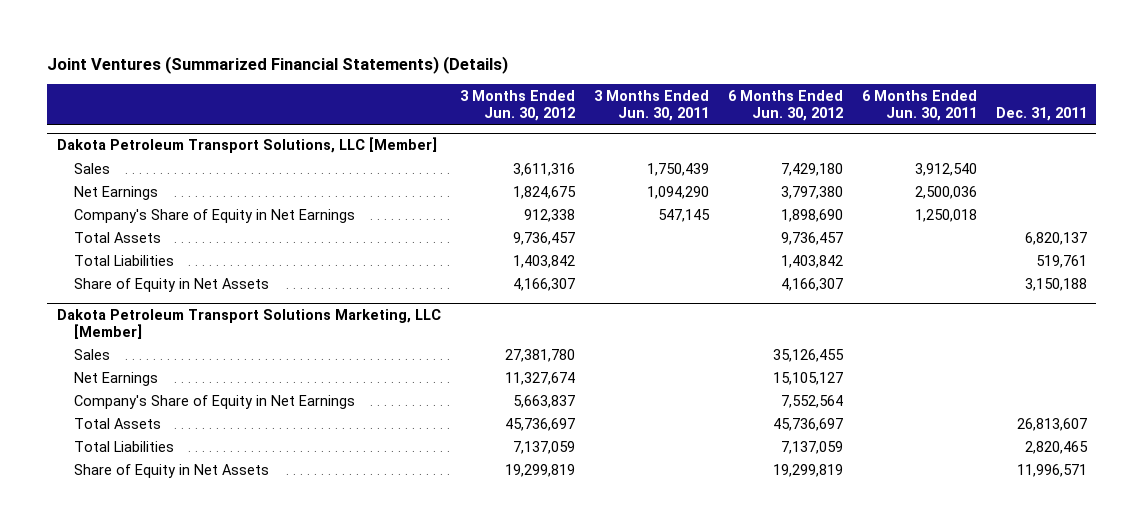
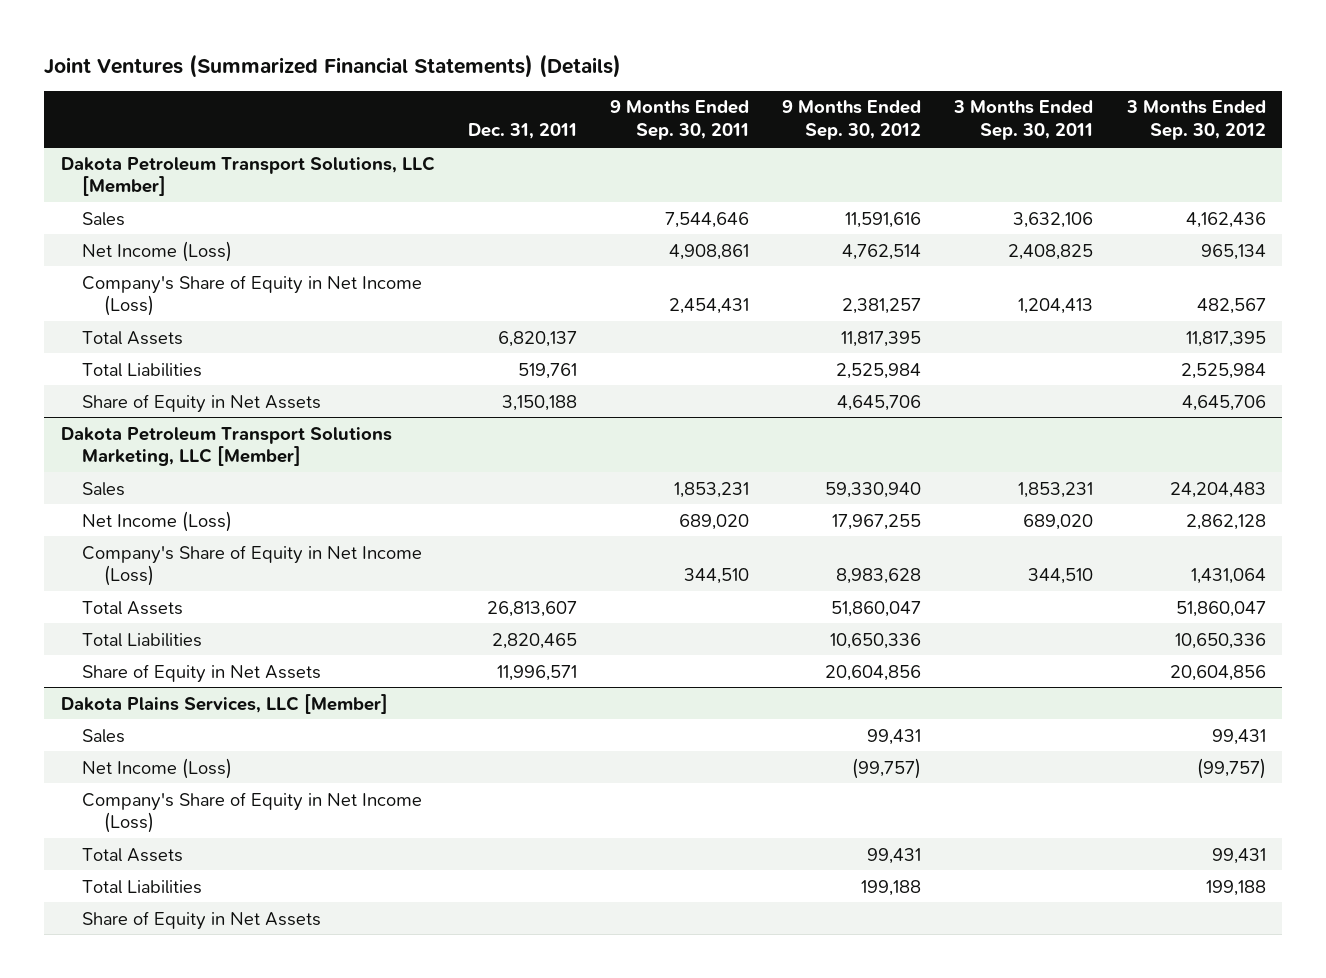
- | 3 Months Ended Jun. 30, 2012 | 3 Months Ended Jun. 30, 2011 | 6 Months Ended Jun. 30, 2012 | 6 Months Ended Jun. 30, 2011 | Dec. 31, 2011
+ | Dec. 31, 2011 | 9 Months Ended Sep. 30, 2011 | 9 Months Ended Sep. 30, 2012 | 3 Months Ended Sep. 30, 2011 | 3 Months Ended Sep. 30, 2012
@ Dakota Petroleum Transport Solutions, LLC [Member]
- Net Earnings | 1,824,675 | 1,094,290 | 3,797,380 | 2,500,036 |
- Company's Share of Equity in Net Earnings | 912,338 | 547,145 | 1,898,690 | 1,250,018 |
+ Net Income (Loss) | | 4,908,861 | 4,762,514 | 2,408,825 | 965,134
+ Company's Share of Equity in Net Income (Loss) | | 2,454,431 | 2,381,257 | 1,204,413 | 482,567
@ Dakota Petroleum Transport Solutions Marketing, LLC [Member]
- Net Earnings | 11,327,674 | | 15,105,127 | |
- Company's Share of Equity in Net Earnings | 5,663,837 | | 7,552,564 | |
+ Net Income (Loss) | | 689,020 | 17,967,255 | 689,020 | 2,862,128
+ Company's Share of Equity in Net Income (Loss) | | 344,510 | 8,983,628 | 344,510 | 1,431,064
+ Dakota Plains Services, LLC [Member]
+ Sales | | | 99,431 | | 99,431
+ Net Income (Loss) | | | (99,757) | | (99,757)
+ Company's Share of Equity in Net Income (Loss)
+ Total Assets | | | 99,431 | | 99,431
+ Total Liabilities | | | 199,188 | | 199,188
+ Share of Equity in Net Assets

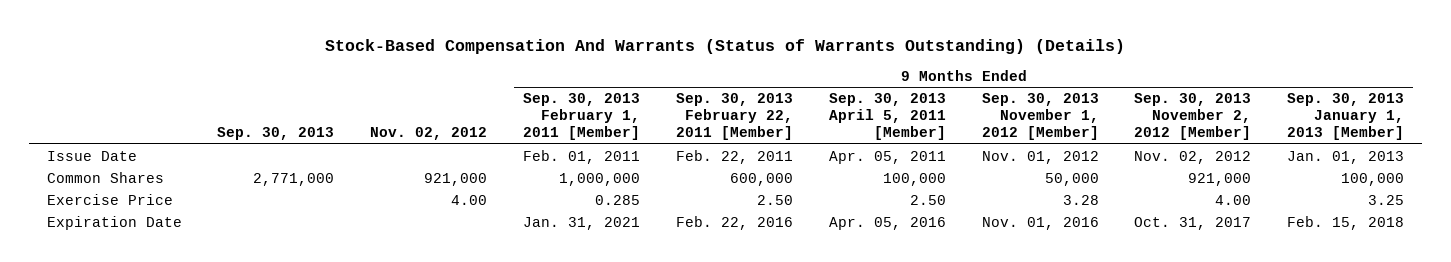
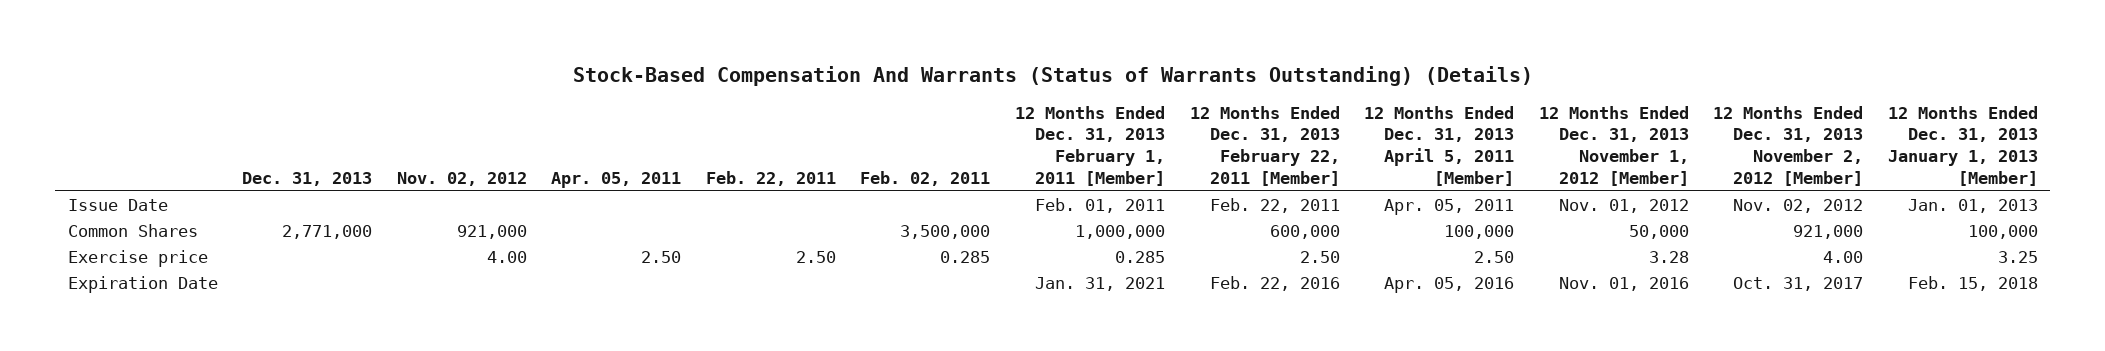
- | Sep. 30, 2013 | Nov. 02, 2012 | 9 Months Ended Sep. 30, 2013 February 1, 2011 [Member] | 9 Months Ended Sep. 30, 2013 February 22, 2011 [Member] | 9 Months Ended Sep. 30, 2013 April 5, 2011 [Member] | 9 Months Ended Sep. 30, 2013 November 1, 2012 [Member] | 9 Months Ended Sep. 30, 2013 November 2, 2012 [Member] | 9 Months Ended Sep. 30, 2013 January 1, 2013 [Member]
+ | Dec. 31, 2013 | Nov. 02, 2012 | Apr. 05, 2011 | Feb. 22, 2011 | Feb. 02, 2011 | 12 Months Ended Dec. 31, 2013 February 1, 2011 [Member] | 12 Months Ended Dec. 31, 2013 February 22, 2011 [Member] | 12 Months Ended Dec. 31, 2013 April 5, 2011 [Member] | 12 Months Ended Dec. 31, 2013 November 1, 2012 [Member] | 12 Months Ended Dec. 31, 2013 November 2, 2012 [Member] | 12 Months Ended Dec. 31, 2013 January 1, 2013 [Member]
- Exercise Price | | 4.00 | 0.285 | 2.50 | 2.50 | 3.28 | 4.00 | 3.25
+ Exercise price | | 4.00 | 2.50 | 2.50 | 0.285 | 0.285 | 2.50 | 2.50 | 3.28 | 4.00 | 3.25

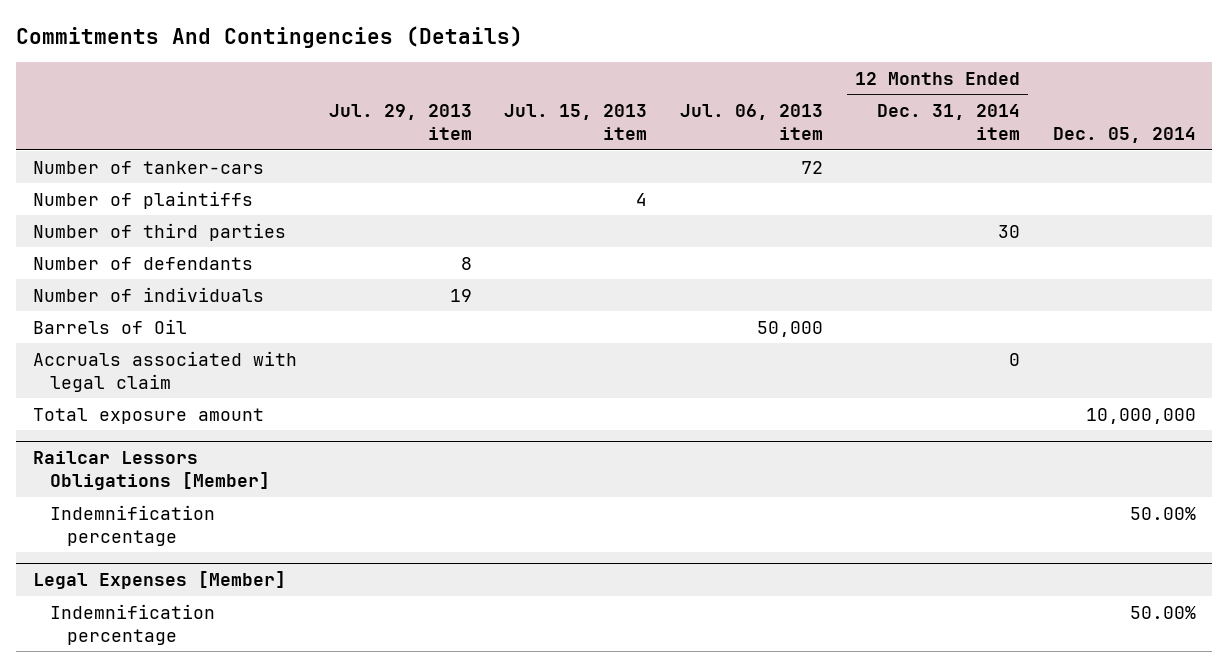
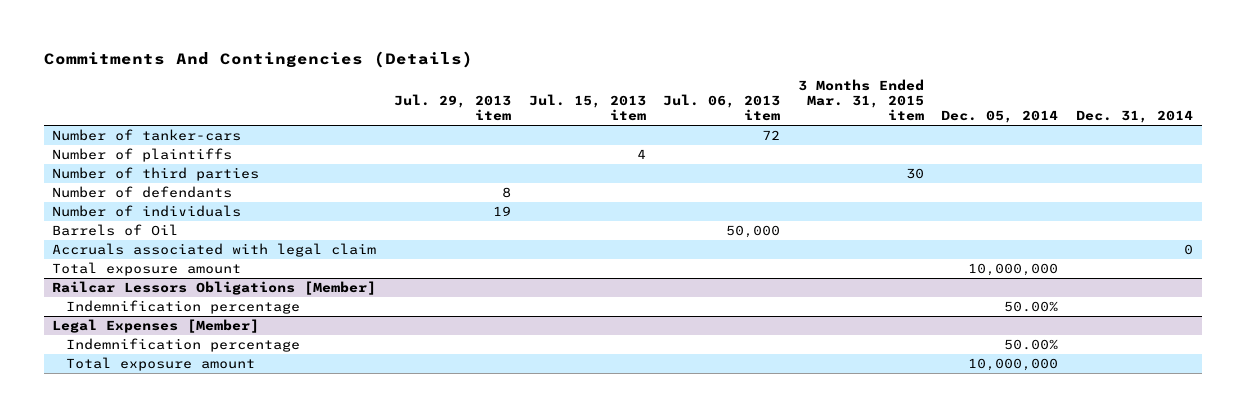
- | Jul. 29, 2013 item | Jul. 15, 2013 item | Jul. 06, 2013 item | 12 Months Ended Dec. 31, 2014 item | Dec. 05, 2014
+ | Jul. 29, 2013 item | Jul. 15, 2013 item | Jul. 06, 2013 item | 3 Months Ended Mar. 31, 2015 item | Dec. 05, 2014 | Dec. 31, 2014
@ Legal Expenses [Member]
+ Total exposure amount | | | | | 10,000,000 |

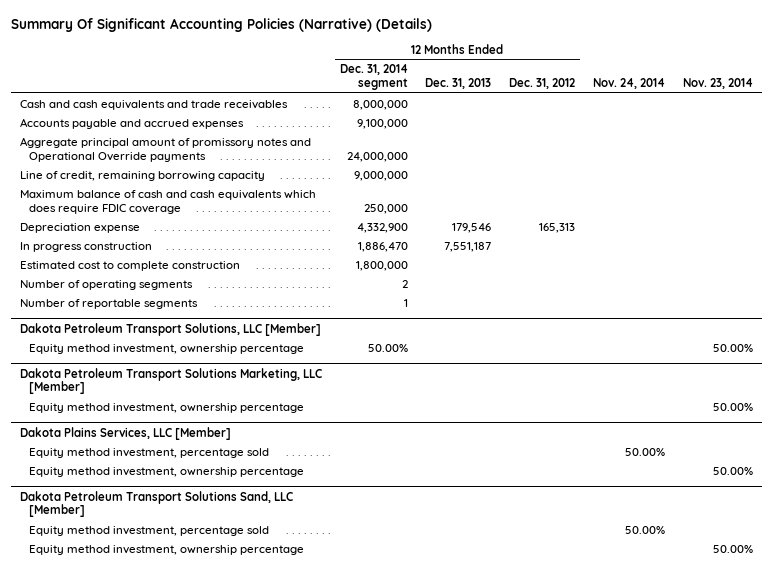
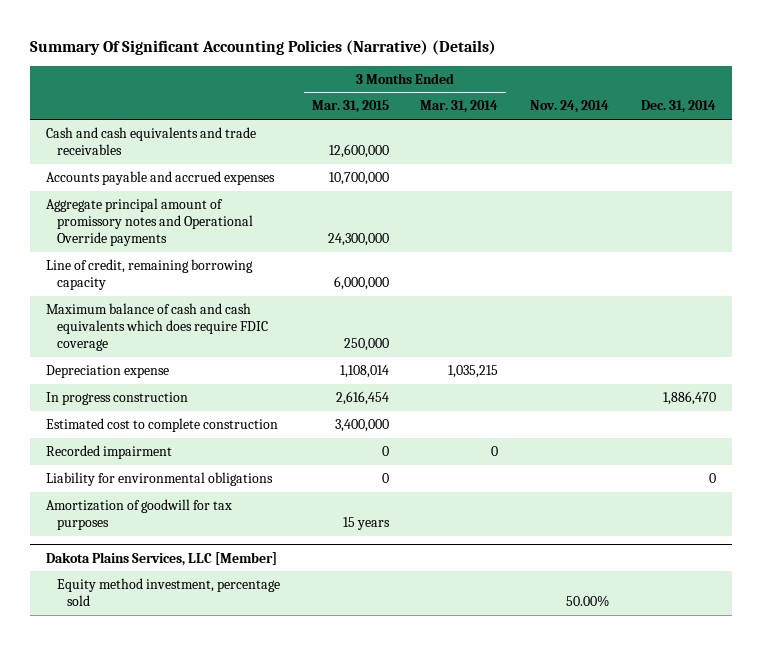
- | 12 Months Ended Dec. 31, 2014 segment | 12 Months Ended Dec. 31, 2013 | 12 Months Ended Dec. 31, 2012 | Nov. 24, 2014 | Nov. 23, 2014
+ | 3 Months Ended Mar. 31, 2015 | 3 Months Ended Mar. 31, 2014 | Nov. 24, 2014 | Dec. 31, 2014
- Number of operating segments | 2 | | | |
- Number of reportable segments | 1 | | | |
- Dakota Petroleum Transport Solutions, LLC [Member]
- Equity method investment, ownership percentage | 50.00% | | | | 50.00%
- Dakota Petroleum Transport Solutions Marketing, LLC [Member]
- Equity method investment, ownership percentage | | | | | 50.00%
+ Recorded impairment | 0 | 0 | |
+ Liability for environmental obligations | 0 | | | 0
+ Amortization of goodwill for tax purposes | 15 years | | |
@ Dakota Plains Services, LLC [Member]
- Equity method investment, ownership percentage | | | | | 50.00%
- Dakota Petroleum Transport Solutions Sand, LLC [Member]
- Equity method investment, percentage sold | | | | 50.00% |
- Equity method investment, ownership percentage | | | | | 50.00%

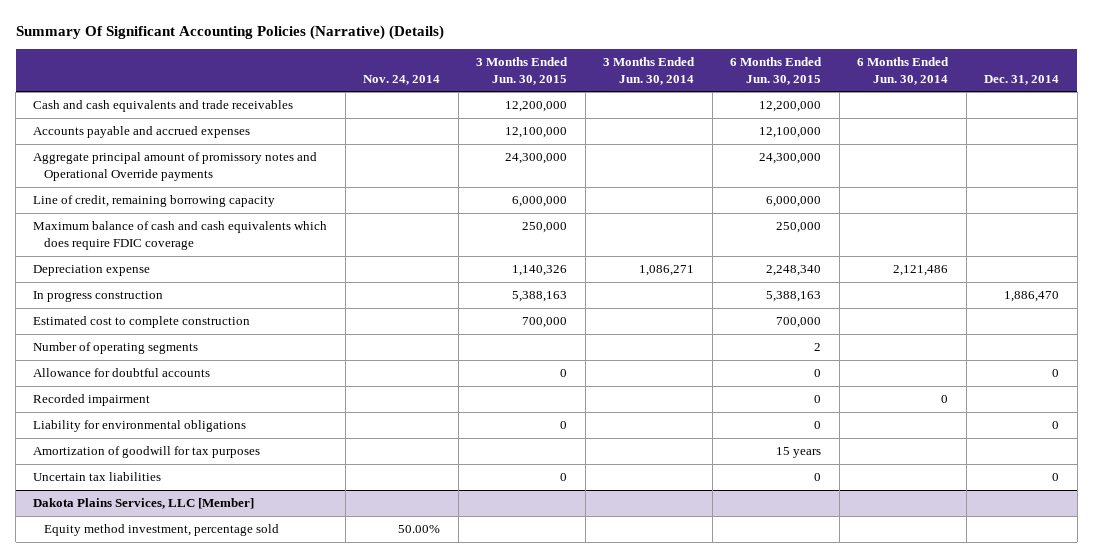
- | 3 Months Ended Mar. 31, 2015 | 3 Months Ended Mar. 31, 2014 | Nov. 24, 2014 | Dec. 31, 2014
+ | Nov. 24, 2014 | 3 Months Ended Jun. 30, 2015 | 3 Months Ended Jun. 30, 2014 | 6 Months Ended Jun. 30, 2015 | 6 Months Ended Jun. 30, 2014 | Dec. 31, 2014
+ Number of operating segments | | | | 2 | |
+ Allowance for doubtful accounts | | 0 | | 0 | | 0
+ Uncertain tax liabilities | | 0 | | 0 | | 0

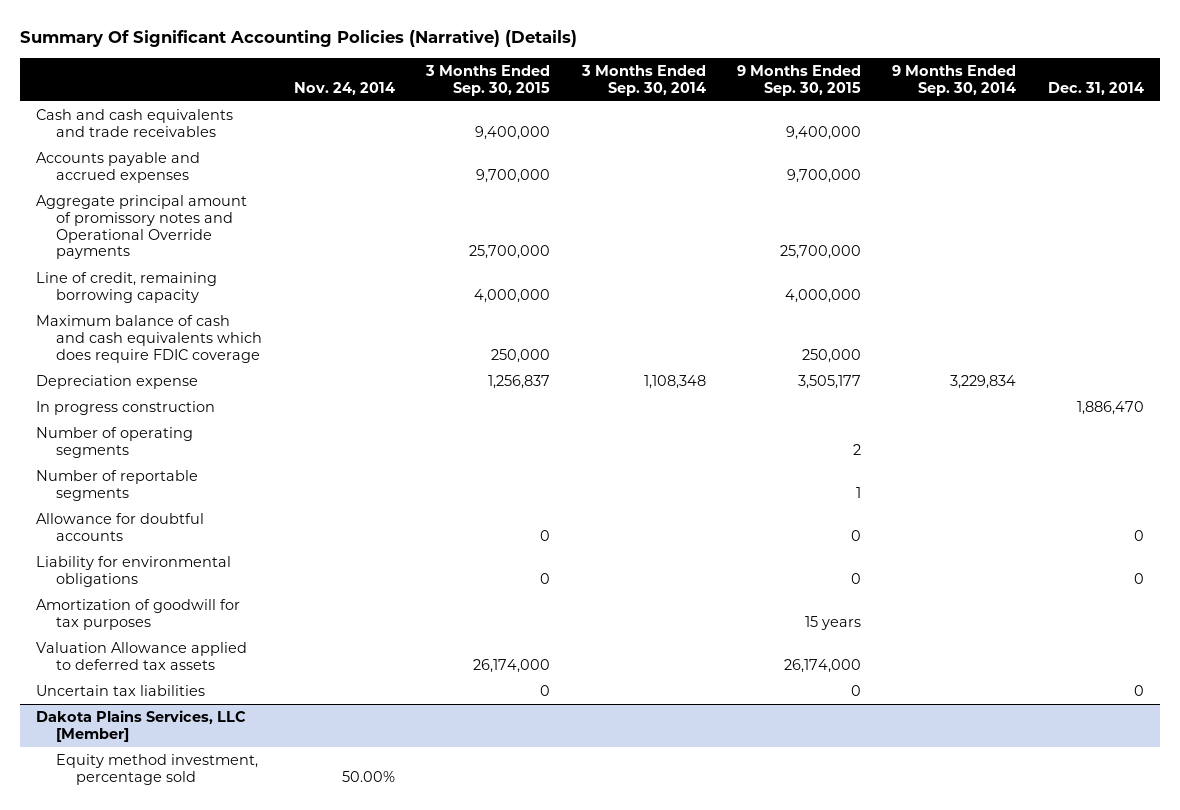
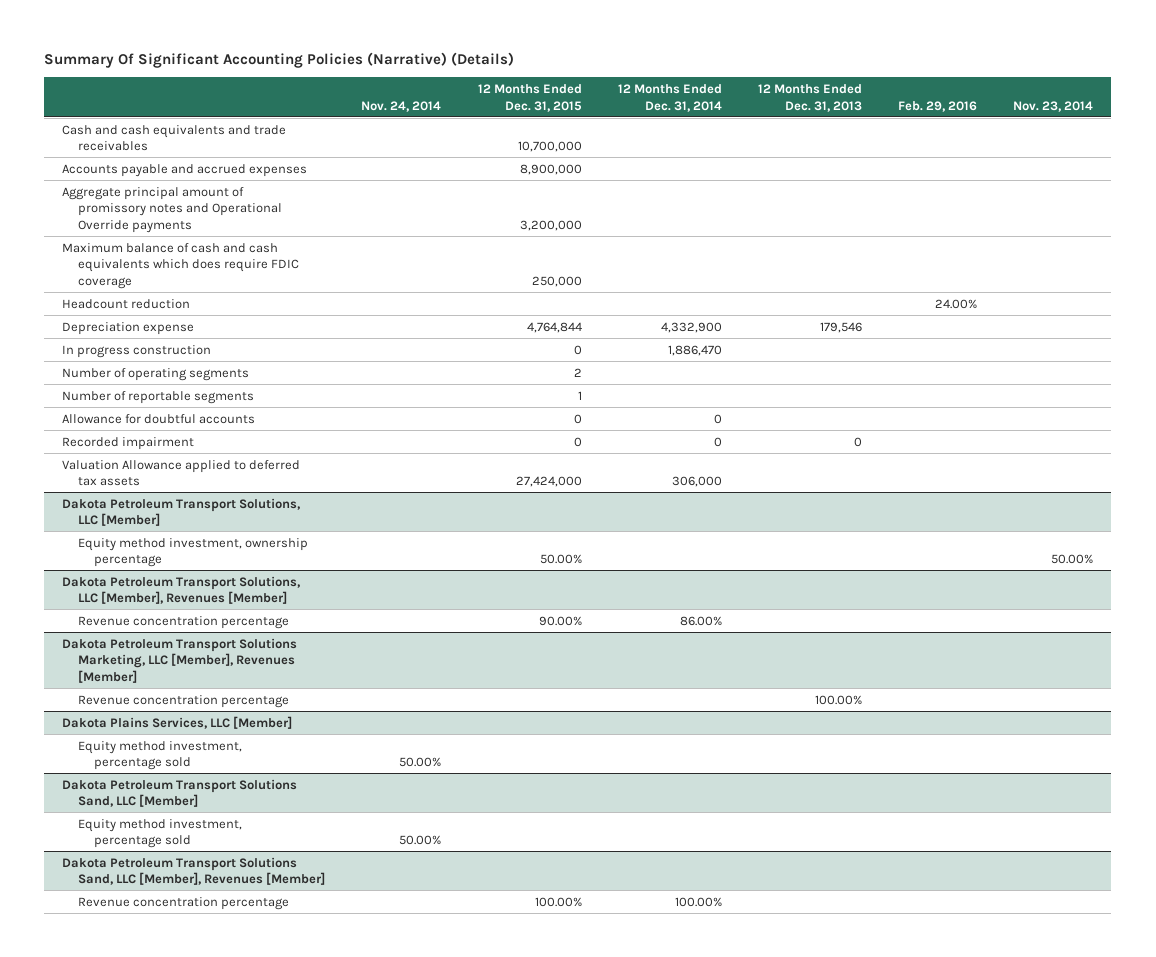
- | Nov. 24, 2014 | 3 Months Ended Sep. 30, 2015 | 3 Months Ended Sep. 30, 2014 | 9 Months Ended Sep. 30, 2015 | 9 Months Ended Sep. 30, 2014 | Dec. 31, 2014
+ | Nov. 24, 2014 | 12 Months Ended Dec. 31, 2015 | 12 Months Ended Dec. 31, 2014 | 12 Months Ended Dec. 31, 2013 | Feb. 29, 2016 | Nov. 23, 2014
- Line of credit, remaining borrowing capacity | | 4,000,000 | | 4,000,000 | |
+ Headcount reduction | | | | | 24.00% |
- Liability for environmental obligations | | 0 | | 0 | | 0
- Amortization of goodwill for tax purposes | | | | 15 years | |
+ Recorded impairment | | 0 | 0 | 0 | |
- Uncertain tax liabilities | | 0 | | 0 | | 0
+ Dakota Petroleum Transport Solutions, LLC [Member]
+ Equity method investment, ownership percentage | | 50.00% | | | | 50.00%
+ Dakota Petroleum Transport Solutions, LLC [Member], Revenues [Member]
+ Revenue concentration percentage | | 90.00% | 86.00% | | |
+ Dakota Petroleum Transport Solutions Marketing, LLC [Member], Revenues [Member]
+ Revenue concentration percentage | | | | 100.00% | |
+ Dakota Petroleum Transport Solutions Sand, LLC [Member]
+ Equity method investment, percentage sold | 50.00% | | | | |
+ Dakota Petroleum Transport Solutions Sand, LLC [Member], Revenues [Member]
+ Revenue concentration percentage | | 100.00% | 100.00% | | |

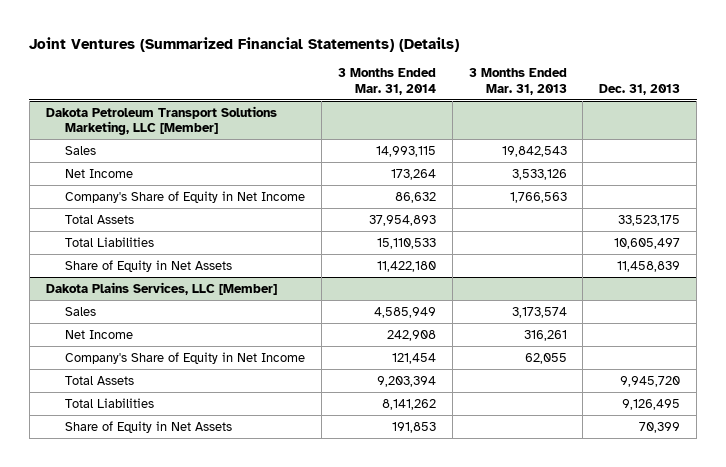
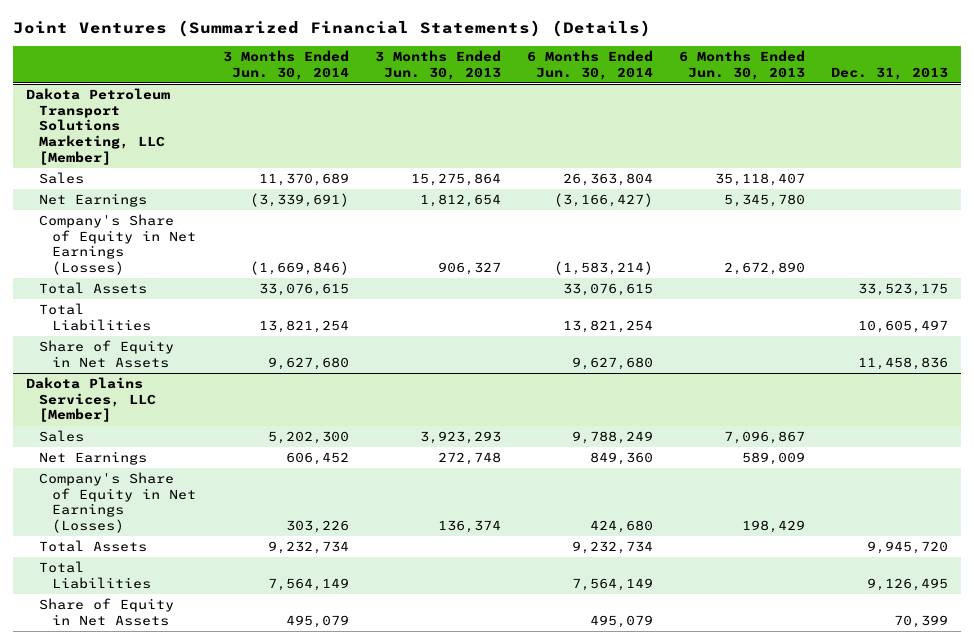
- | 3 Months Ended Mar. 31, 2014 | 3 Months Ended Mar. 31, 2013 | Dec. 31, 2013
+ | 3 Months Ended Jun. 30, 2014 | 3 Months Ended Jun. 30, 2013 | 6 Months Ended Jun. 30, 2014 | 6 Months Ended Jun. 30, 2013 | Dec. 31, 2013
@ Dakota Petroleum Transport Solutions Marketing, LLC [Member]
- Net Income | 173,264 | 3,533,126 |
- Company's Share of Equity in Net Income | 86,632 | 1,766,563 |
+ Net Earnings | (3,339,691) | 1,812,654 | (3,166,427) | 5,345,780 |
+ Company's Share of Equity in Net Earnings (Losses) | (1,669,846) | 906,327 | (1,583,214) | 2,672,890 |
- Share of Equity in Net Assets | 11,422,180 | | 11,458,839
+ Share of Equity in Net Assets | 9,627,680 | | 9,627,680 | | 11,458,836
@ Dakota Plains Services, LLC [Member]
- Net Income | 242,908 | 316,261 |
- Company's Share of Equity in Net Income | 121,454 | 62,055 |
+ Net Earnings | 606,452 | 272,748 | 849,360 | 589,009 |
+ Company's Share of Equity in Net Earnings (Losses) | 303,226 | 136,374 | 424,680 | 198,429 |

